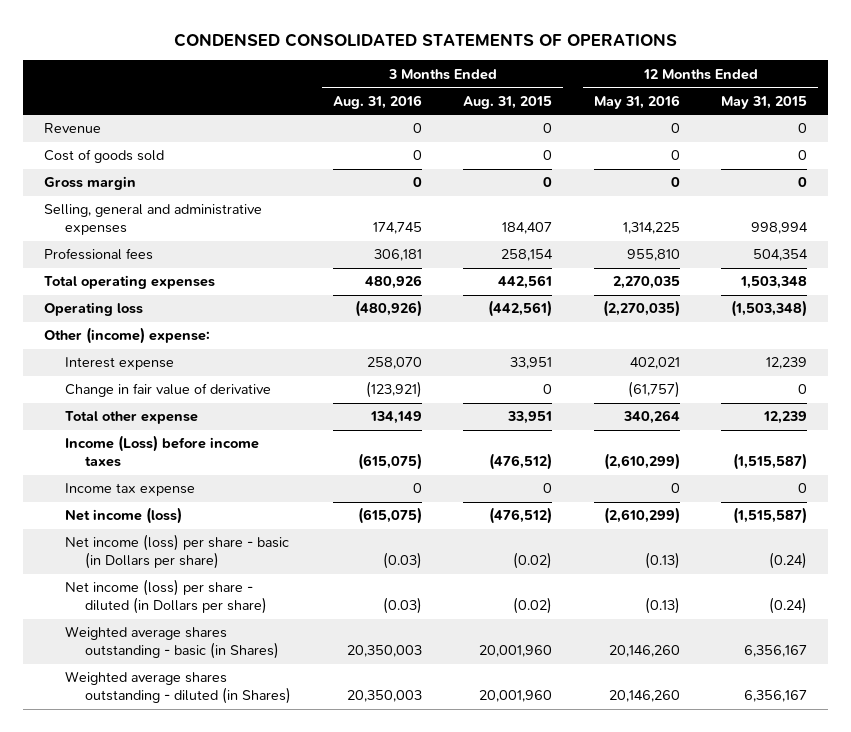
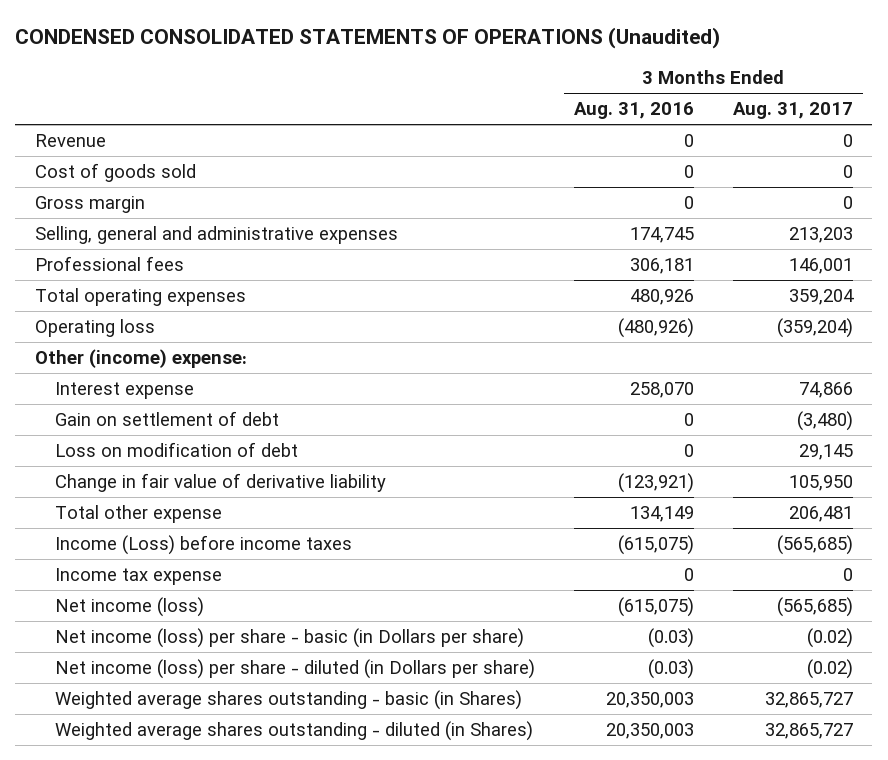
- CONDENSED CONSOLIDATED STATEMENTS OF OPERATIONS
+ CONDENSED CONSOLIDATED STATEMENTS OF OPERATIONS (Unaudited)
- | 3 Months Ended Aug. 31, 2016 | 3 Months Ended Aug. 31, 2015 | 12 Months Ended May 31, 2016 | 12 Months Ended May 31, 2015
+ | 3 Months Ended Aug. 31, 2016 | 3 Months Ended Aug. 31, 2017
- Change in fair value of derivative | (123,921) | 0 | (61,757) | 0
+ Gain on settlement of debt | 0 | (3,480)
+ Loss on modification of debt | 0 | 29,145
+ Change in fair value of derivative liability | (123,921) | 105,950

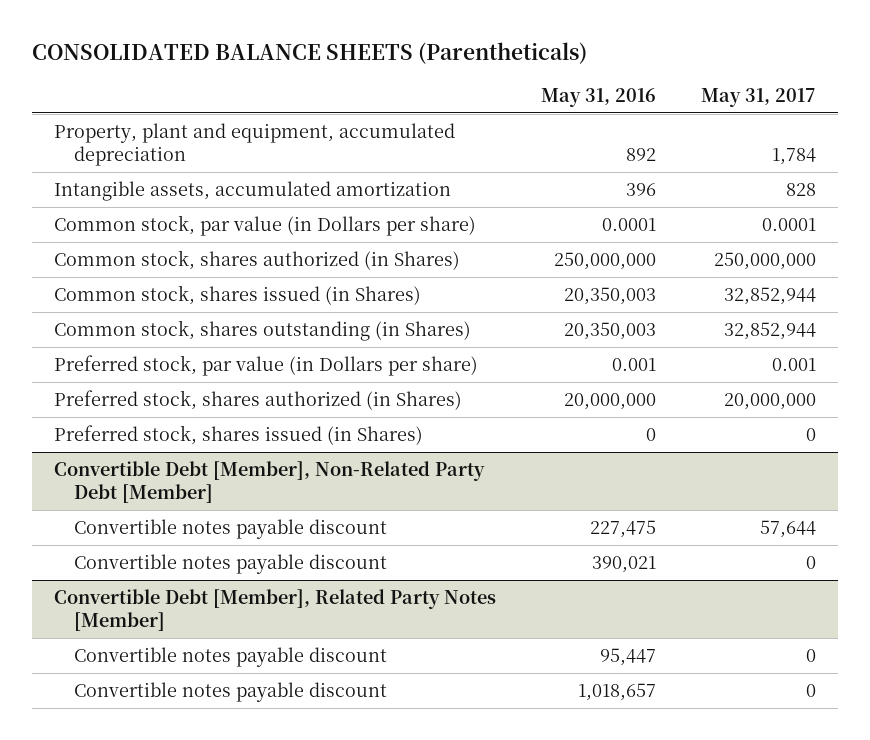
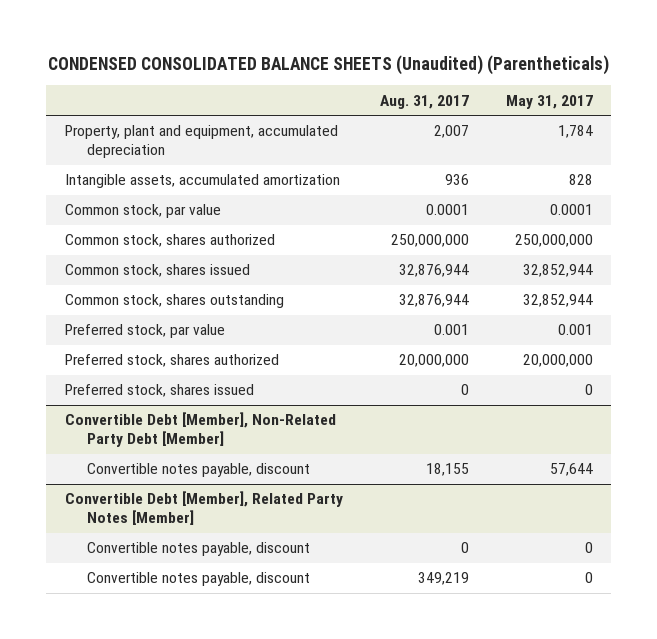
- CONSOLIDATED BALANCE SHEETS (Parentheticals)
+ CONDENSED CONSOLIDATED BALANCE SHEETS (Unaudited) (Parentheticals)
- | May 31, 2016 | May 31, 2017
+ | Aug. 31, 2017 | May 31, 2017
- Common stock, par value (in Dollars per share) | 0.0001 | 0.0001
- Common stock, shares authorized (in Shares) | 250,000,000 | 250,000,000
- Common stock, shares issued (in Shares) | 20,350,003 | 32,852,944
- Common stock, shares outstanding (in Shares) | 20,350,003 | 32,852,944
- Preferred stock, par value (in Dollars per share) | 0.001 | 0.001
- Preferred stock, shares authorized (in Shares) | 20,000,000 | 20,000,000
- Preferred stock, shares issued (in Shares) | 0 | 0
+ Common stock, par value | 0.0001 | 0.0001
+ Common stock, shares authorized | 250,000,000 | 250,000,000
+ Common stock, shares issued | 32,876,944 | 32,852,944
+ Common stock, shares outstanding | 32,876,944 | 32,852,944
+ Preferred stock, par value | 0.001 | 0.001
+ Preferred stock, shares authorized | 20,000,000 | 20,000,000
+ Preferred stock, shares issued | 0 | 0
@ Convertible Debt [Member], Non-Related Party Debt [Member]
- Convertible notes payable discount | 227,475 | 57,644
- Convertible notes payable discount | 390,021 | 0
+ Convertible notes payable, discount | 18,155 | 57,644
@ Convertible Debt [Member], Related Party Notes [Member]
- Convertible notes payable discount | 95,447 | 0
- Convertible notes payable discount | 1,018,657 | 0
+ Convertible notes payable, discount | 0 | 0
+ Convertible notes payable, discount | 349,219 | 0

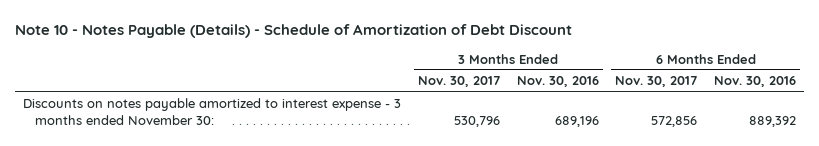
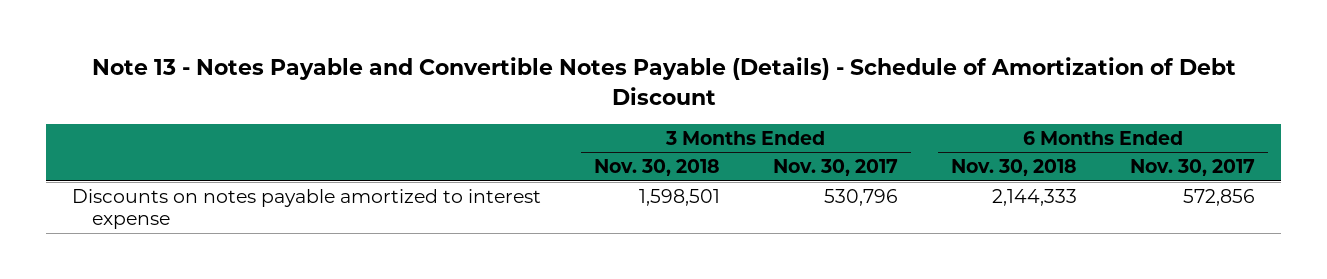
- Note 10 - Notes Payable (Details) - Schedule of Amortization of Debt Discount
+ Note 13 - Notes Payable and Convertible Notes Payable (Details) - Schedule of Amortization of Debt Discount
- | 3 Months Ended Nov. 30, 2017 | 3 Months Ended Nov. 30, 2016 | 6 Months Ended Nov. 30, 2017 | 6 Months Ended Nov. 30, 2016
+ | 3 Months Ended Nov. 30, 2018 | 3 Months Ended Nov. 30, 2017 | 6 Months Ended Nov. 30, 2018 | 6 Months Ended Nov. 30, 2017
- Discounts on notes payable amortized to interest expense - 3 months ended November 30: | 530,796 | 689,196 | 572,856 | 889,392
+ Discounts on notes payable amortized to interest expense | 1,598,501 | 530,796 | 2,144,333 | 572,856

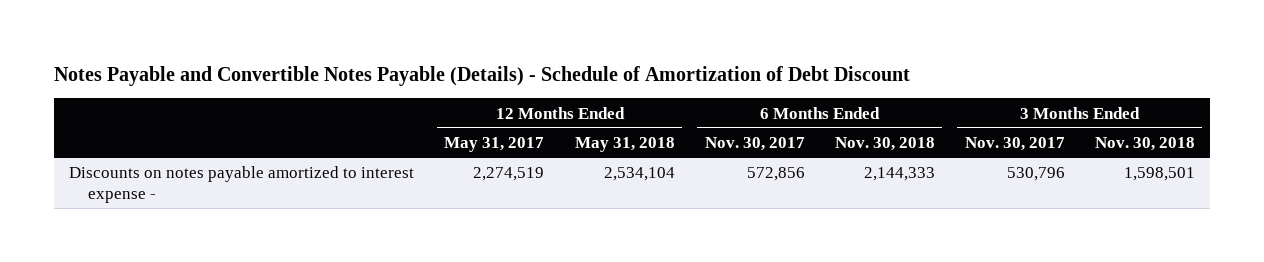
- Note 13 - Notes Payable and Convertible Notes Payable (Details) - Schedule of Amortization of Debt Discount
+ Notes Payable and Convertible Notes Payable (Details) - Schedule of Amortization of Debt Discount
- | 3 Months Ended Nov. 30, 2018 | 3 Months Ended Nov. 30, 2017 | 6 Months Ended Nov. 30, 2018 | 6 Months Ended Nov. 30, 2017
+ | 12 Months Ended May 31, 2017 | 12 Months Ended May 31, 2018 | 6 Months Ended Nov. 30, 2017 | 6 Months Ended Nov. 30, 2018 | 3 Months Ended Nov. 30, 2017 | 3 Months Ended Nov. 30, 2018
- Discounts on notes payable amortized to interest expense | 1,598,501 | 530,796 | 2,144,333 | 572,856
+ Discounts on notes payable amortized to interest expense - | 2,274,519 | 2,534,104 | 572,856 | 2,144,333 | 530,796 | 1,598,501

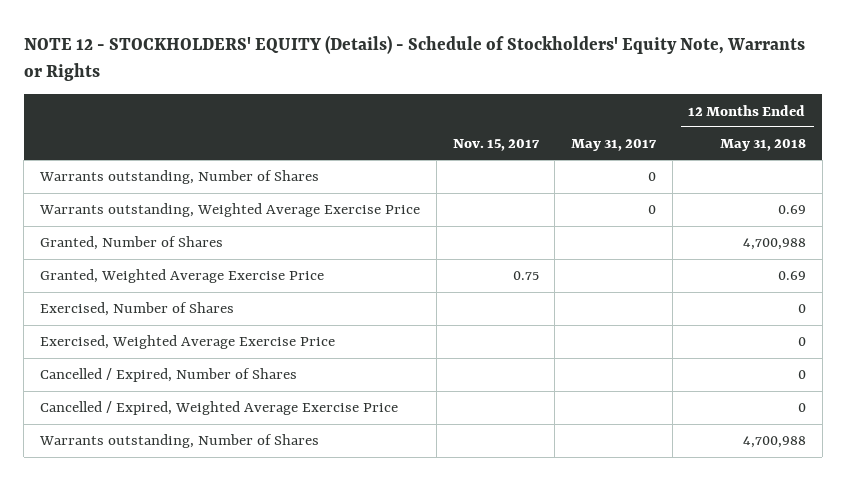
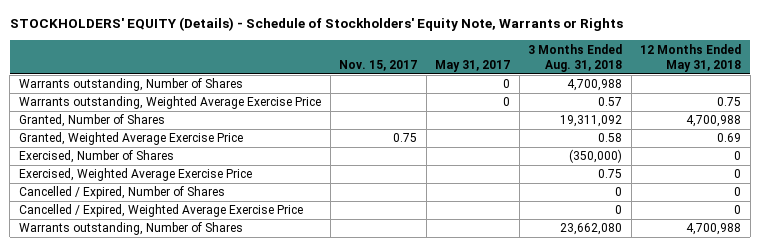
- NOTE 12 - STOCKHOLDERS' EQUITY (Details) - Schedule of Stockholders' Equity Note, Warrants or Rights
+ STOCKHOLDERS' EQUITY (Details) - Schedule of Stockholders' Equity Note, Warrants or Rights
- | Nov. 15, 2017 | May 31, 2017 | 12 Months Ended May 31, 2018
+ | Nov. 15, 2017 | May 31, 2017 | 3 Months Ended Aug. 31, 2018 | 12 Months Ended May 31, 2018
- Warrants outstanding, Weighted Average Exercise Price | | 0 | 0.69
+ Warrants outstanding, Weighted Average Exercise Price | | 0 | 0.57 | 0.75

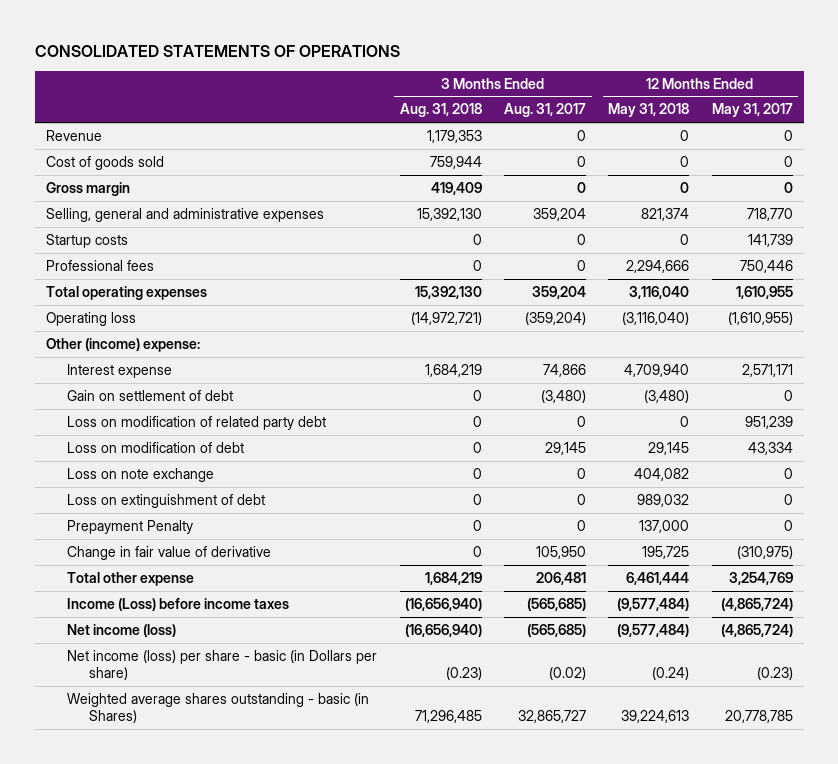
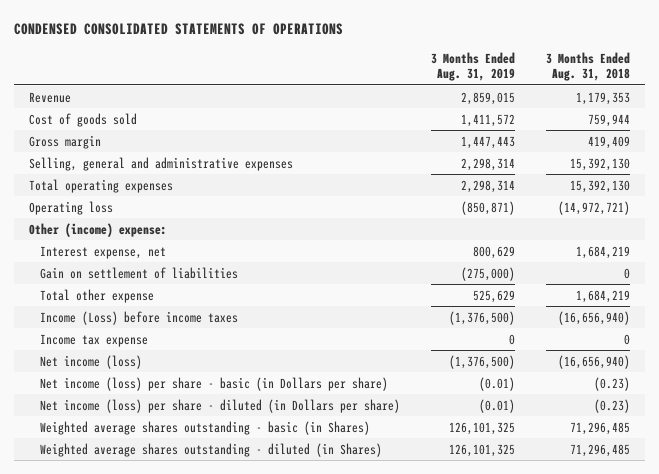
- CONSOLIDATED STATEMENTS OF OPERATIONS
+ CONDENSED CONSOLIDATED STATEMENTS OF OPERATIONS
- | 3 Months Ended Aug. 31, 2018 | 3 Months Ended Aug. 31, 2017 | 12 Months Ended May 31, 2018 | 12 Months Ended May 31, 2017
+ | 3 Months Ended Aug. 31, 2019 | 3 Months Ended Aug. 31, 2018
- Startup costs | 0 | 0 | 0 | 141,739
- Professional fees | 0 | 0 | 2,294,666 | 750,446
- Interest expense | 1,684,219 | 74,866 | 4,709,940 | 2,571,171
- Gain on settlement of debt | 0 | (3,480) | (3,480) | 0
- Loss on modification of related party debt | 0 | 0 | 0 | 951,239
- Loss on modification of debt | 0 | 29,145 | 29,145 | 43,334
- Loss on note exchange | 0 | 0 | 404,082 | 0
- Loss on extinguishment of debt | 0 | 0 | 989,032 | 0
- Prepayment Penalty | 0 | 0 | 137,000 | 0
- Change in fair value of derivative | 0 | 105,950 | 195,725 | (310,975)
+ Interest expense, net | 800,629 | 1,684,219
+ Gain on settlement of liabilities | (275,000) | 0
+ Income tax expense | 0 | 0
+ Net income (loss) per share - diluted (in Dollars per share) | (0.01) | (0.23)
+ Weighted average shares outstanding - diluted (in Shares) | 126,101,325 | 71,296,485

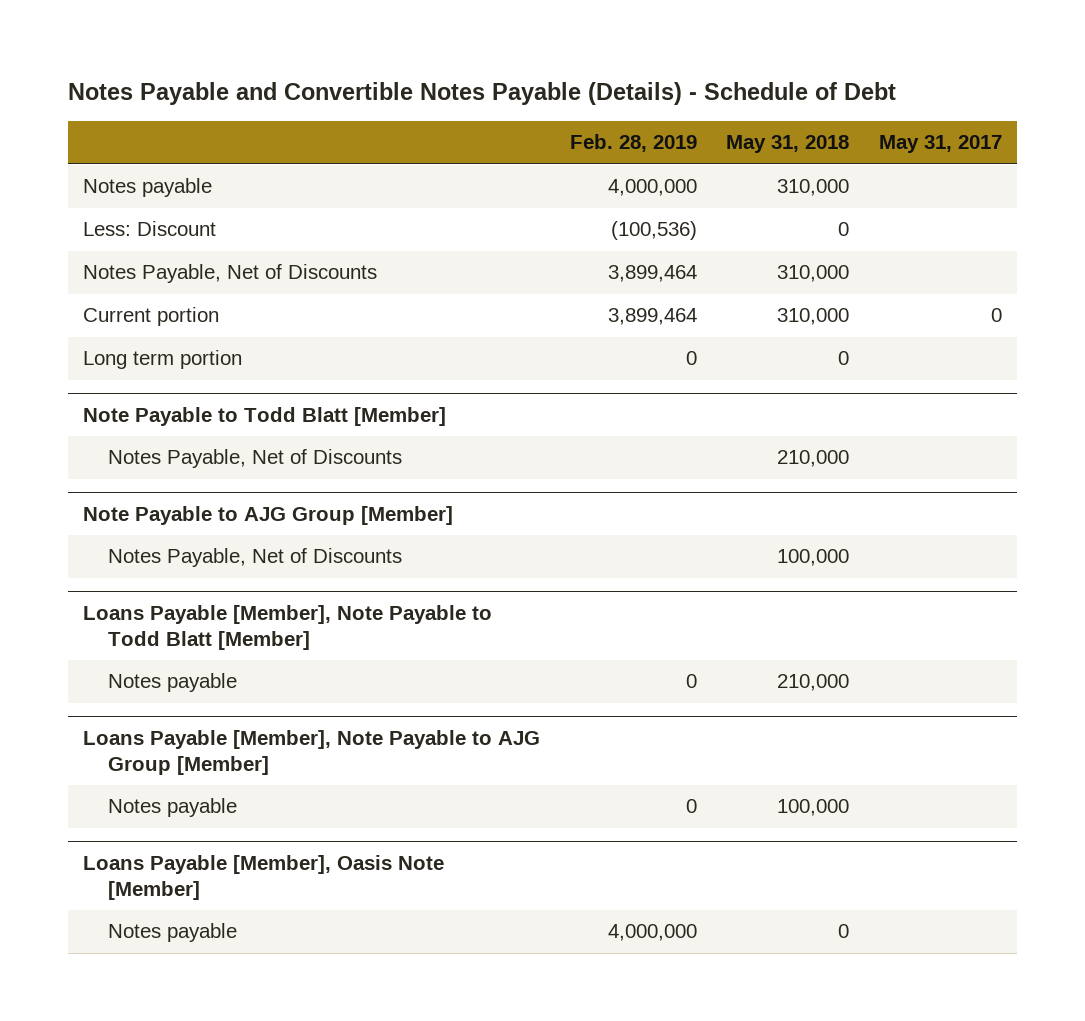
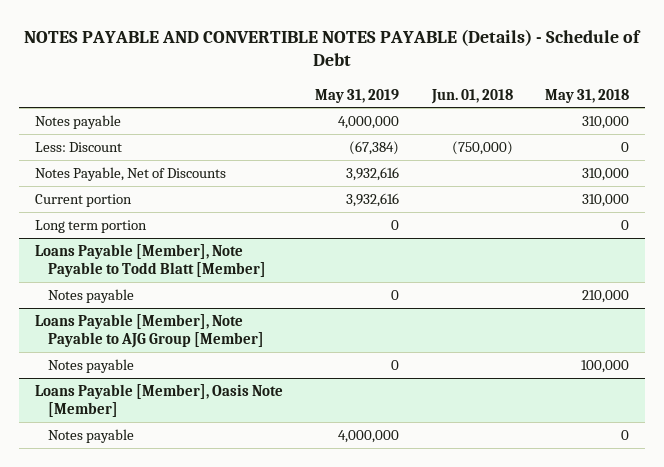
- Notes Payable and Convertible Notes Payable (Details) - Schedule of Debt
+ NOTES PAYABLE AND CONVERTIBLE NOTES PAYABLE (Details) - Schedule of Debt
- | Feb. 28, 2019 | May 31, 2018 | May 31, 2017
+ | May 31, 2019 | Jun. 01, 2018 | May 31, 2018
- Note Payable to Todd Blatt [Member]
- Notes Payable, Net of Discounts | | 210,000 |
- Note Payable to AJG Group [Member]
- Notes Payable, Net of Discounts | | 100,000 |

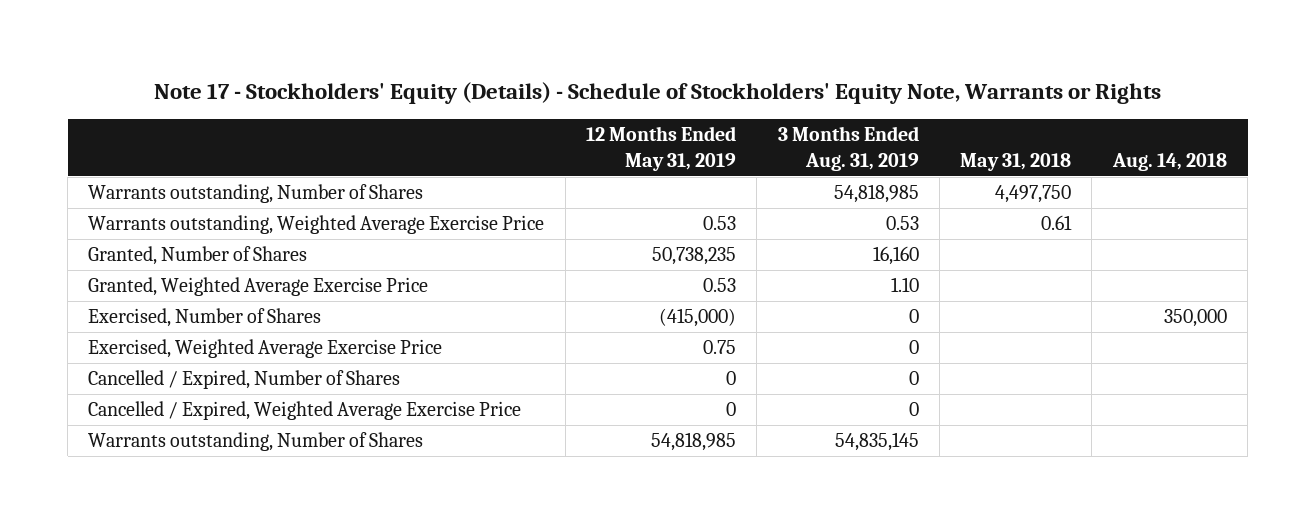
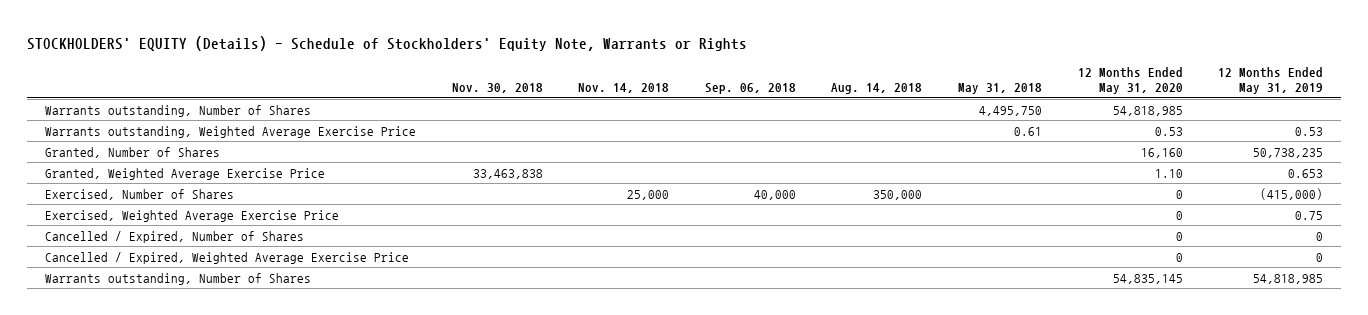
- Note 17 - Stockholders' Equity (Details) - Schedule of Stockholders' Equity Note, Warrants or Rights
+ STOCKHOLDERS' EQUITY (Details) - Schedule of Stockholders' Equity Note, Warrants or Rights
- | 12 Months Ended May 31, 2019 | 3 Months Ended Aug. 31, 2019 | May 31, 2018 | Aug. 14, 2018
+ | Nov. 30, 2018 | Nov. 14, 2018 | Sep. 06, 2018 | Aug. 14, 2018 | May 31, 2018 | 12 Months Ended May 31, 2020 | 12 Months Ended May 31, 2019
- Warrants outstanding, Number of Shares | | 54,818,985 | 4,497,750 |
+ Warrants outstanding, Number of Shares | | | | | 4,495,750 | 54,818,985 |
- Granted, Weighted Average Exercise Price | 0.53 | 1.10 | |
+ Granted, Weighted Average Exercise Price | 33,463,838 | | | | | 1.10 | 0.653

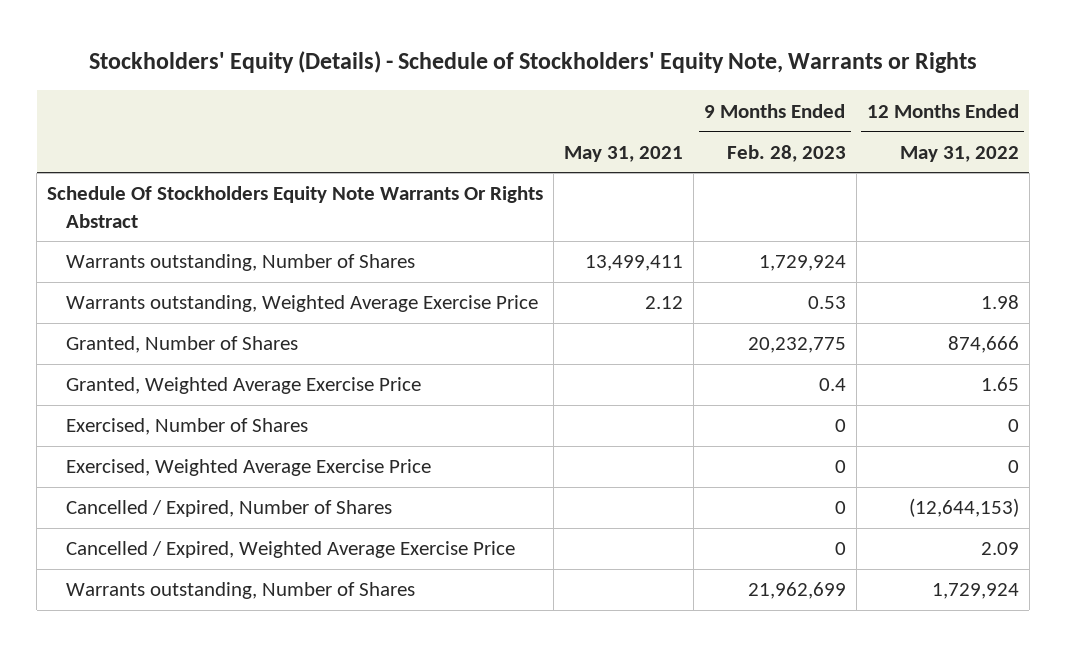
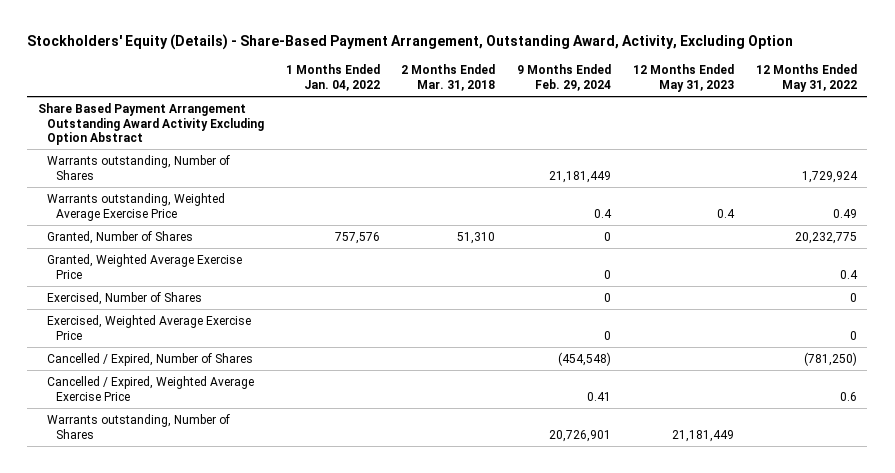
- Stockholders' Equity (Details) - Schedule of Stockholders' Equity Note, Warrants or Rights
+ Stockholders' Equity (Details) - Share-Based Payment Arrangement, Outstanding Award, Activity, Excluding Option
- | May 31, 2021 | 9 Months Ended Feb. 28, 2023 | 12 Months Ended May 31, 2022
+ | 1 Months Ended Jan. 04, 2022 | 2 Months Ended Mar. 31, 2018 | 9 Months Ended Feb. 29, 2024 | 12 Months Ended May 31, 2023 | 12 Months Ended May 31, 2022
- Schedule Of Stockholders Equity Note Warrants Or Rights Abstract
- Warrants outstanding, Weighted Average Exercise Price | 2.12 | 0.53 | 1.98
- Granted, Number of Shares | | 20,232,775 | 874,666
- Granted, Weighted Average Exercise Price | | 0.4 | 1.65
+ Share Based Payment Arrangement Outstanding Award Activity Excluding Option Abstract
moved up: Warrants outstanding, Number of Shares | | | 21,181,449 | | 1,729,924
+ Warrants outstanding, Weighted Average Exercise Price | | | 0.4 | 0.4 | 0.49
+ Granted, Number of Shares | 757,576 | 51,310 | 0 | | 20,232,775
+ Granted, Weighted Average Exercise Price | | | 0 | | 0.4
- Cancelled / Expired, Number of Shares | | 0 | (12,644,153)
- Cancelled / Expired, Weighted Average Exercise Price | | 0 | 2.09
+ Cancelled / Expired, Number of Shares | | | (454,548) | | (781,250)
+ Cancelled / Expired, Weighted Average Exercise Price | | | 0.41 | | 0.6
moved down: Warrants outstanding, Number of Shares | | | 20,726,901 | 21,181,449 |

